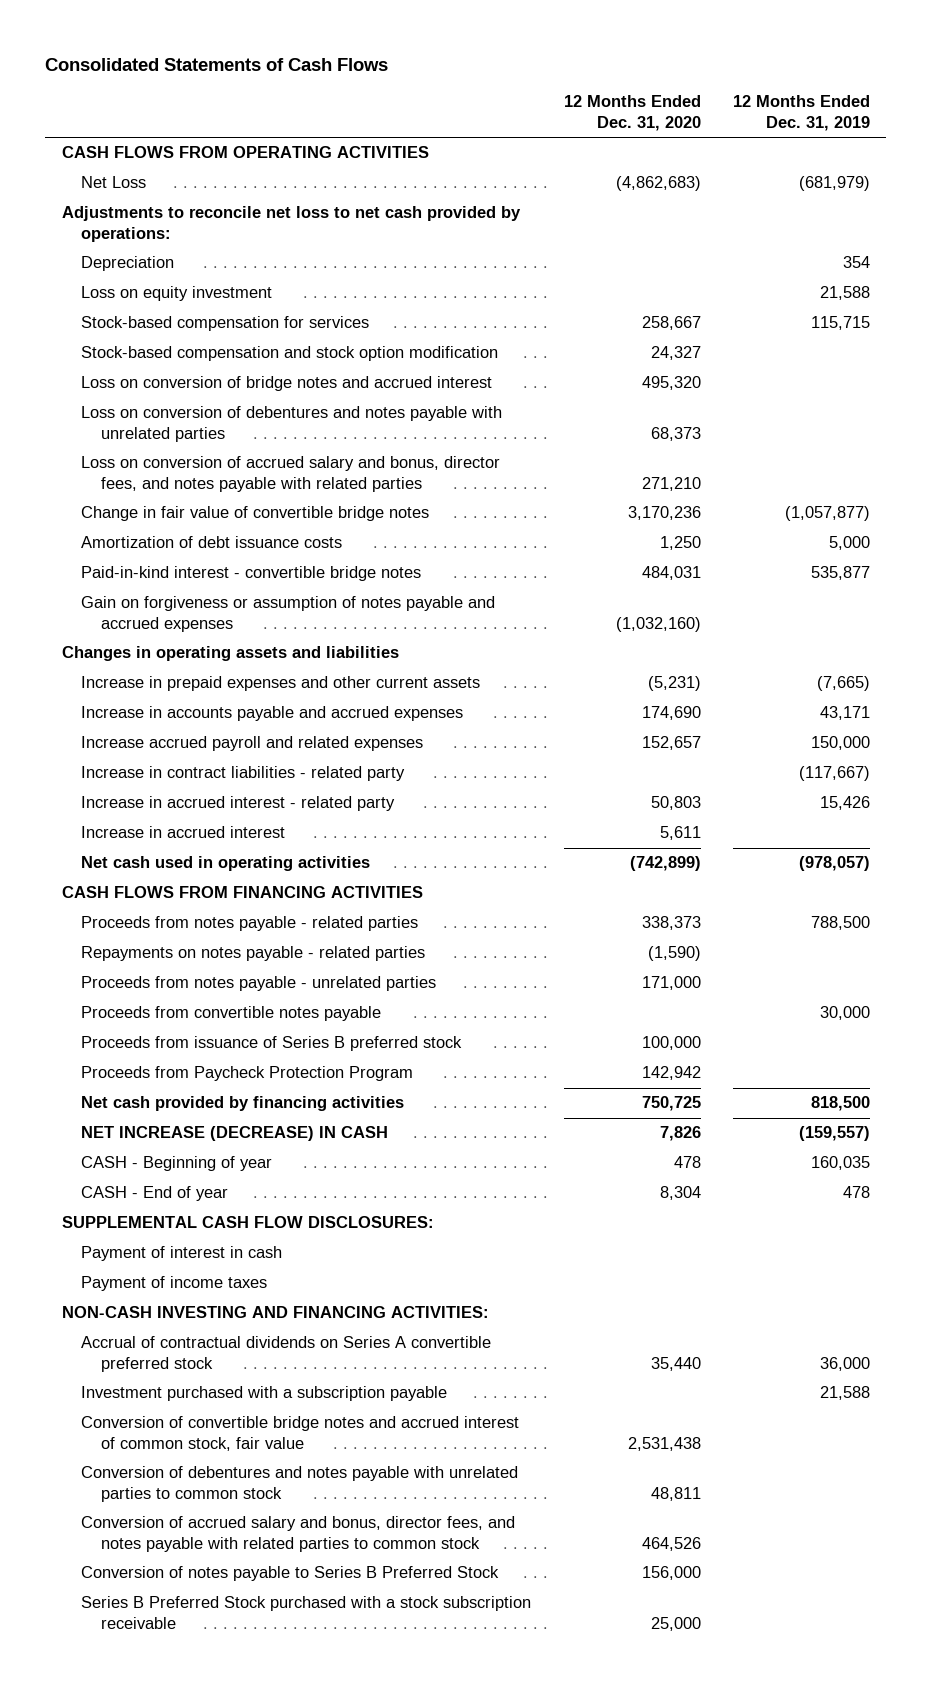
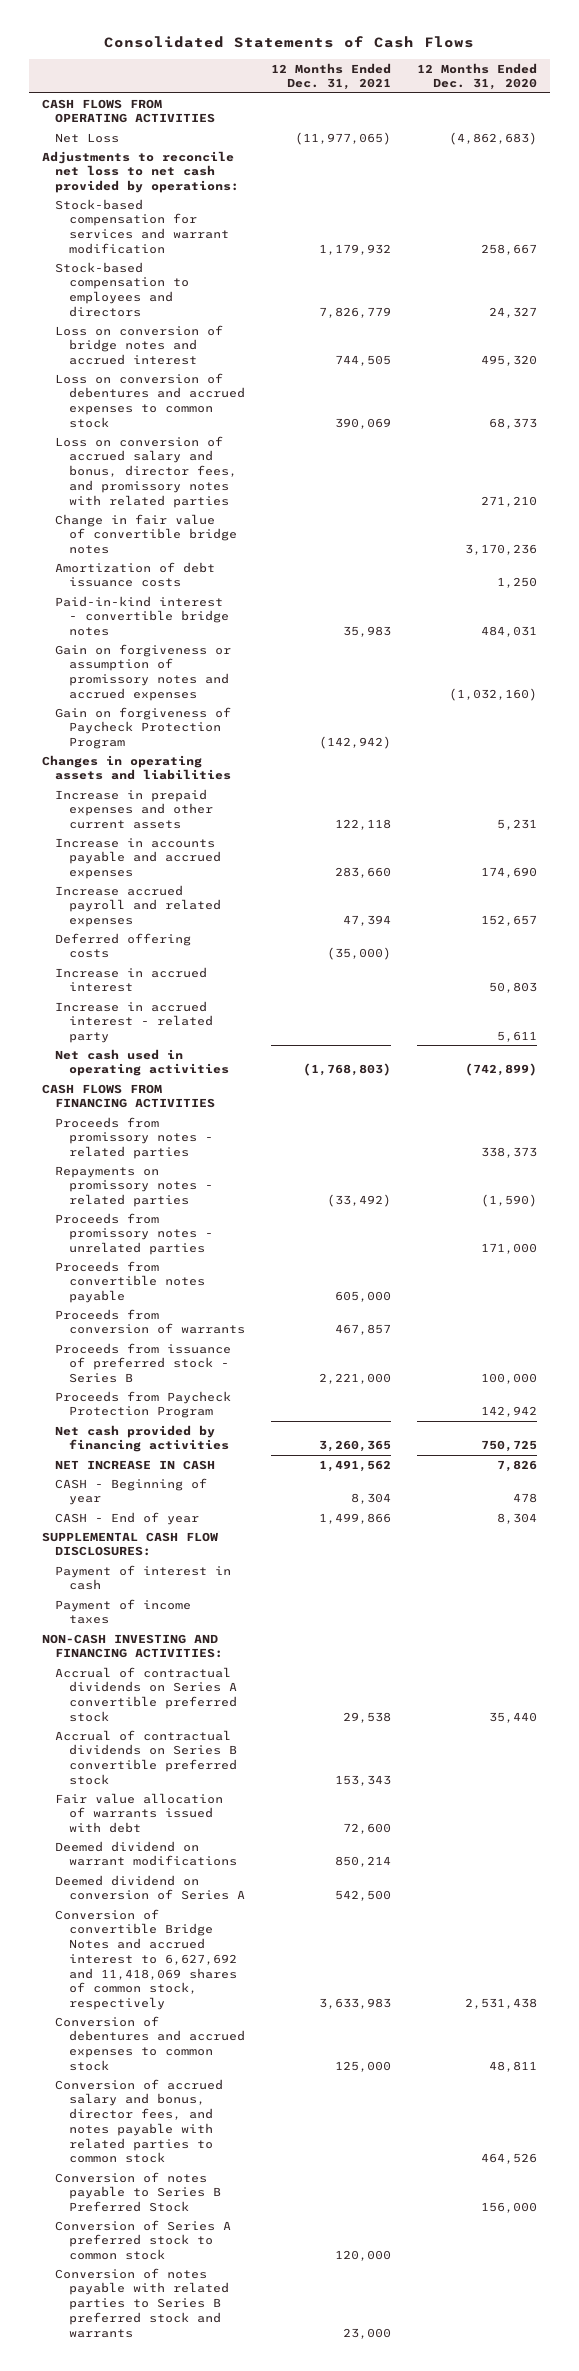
- | 12 Months Ended Dec. 31, 2020 | 12 Months Ended Dec. 31, 2019
+ | 12 Months Ended Dec. 31, 2021 | 12 Months Ended Dec. 31, 2020
- Depreciation | | 354
- Loss on equity investment | | 21,588
- Stock-based compensation for services | 258,667 | 115,715
- Stock-based compensation and stock option modification | 24,327 |
+ Stock-based compensation for services and warrant modification | 1,179,932 | 258,667
+ Stock-based compensation to employees and directors | 7,826,779 | 24,327
- Loss on conversion of debentures and notes payable with unrelated parties | 68,373 |
- Loss on conversion of accrued salary and bonus, director fees, and notes payable with related parties | 271,210 |
+ Loss on conversion of debentures and accrued expenses to common stock | 390,069 | 68,373
+ Loss on conversion of accrued salary and bonus, director fees, and promissory notes with related parties | | 271,210
- Gain on forgiveness or assumption of notes payable and accrued expenses | (1,032,160) |
+ Gain on forgiveness or assumption of promissory notes and accrued expenses | | (1,032,160)
+ Gain on forgiveness of Paycheck Protection Program | (142,942) |
- Increase in prepaid expenses and other current assets | (5,231) | (7,665)
+ Increase in prepaid expenses and other current assets | 122,118 | 5,231
- Increase in contract liabilities - related party | | (117,667)
- Increase in accrued interest - related party | 50,803 | 15,426
- Increase in accrued interest | 5,611 |
+ Deferred offering costs | (35,000) |
+ Increase in accrued interest | | 50,803
+ Increase in accrued interest - related party | | 5,611
- Proceeds from notes payable - related parties | 338,373 | 788,500
- Repayments on notes payable - related parties | (1,590) |
- Proceeds from notes payable - unrelated parties | 171,000 |
+ Proceeds from promissory notes - related parties | | 338,373
+ Repayments on promissory notes - related parties | (33,492) | (1,590)
+ Proceeds from promissory notes - unrelated parties | | 171,000
- Proceeds from issuance of Series B preferred stock | 100,000 |
+ Proceeds from conversion of warrants | 467,857 |
+ Proceeds from issuance of preferred stock - Series B | 2,221,000 | 100,000
- NET INCREASE (DECREASE) IN CASH | 7,826 | (159,557)
+ NET INCREASE IN CASH | 1,491,562 | 7,826
- Investment purchased with a subscription payable | | 21,588
- Conversion of convertible bridge notes and accrued interest of common stock, fair value | 2,531,438 |
- Conversion of debentures and notes payable with unrelated parties to common stock | 48,811 |
+ Accrual of contractual dividends on Series B convertible preferred stock | 153,343 |
+ Fair value allocation of warrants issued with debt | 72,600 |
+ Deemed dividend on warrant modifications | 850,214 |
+ Deemed dividend on conversion of Series A | 542,500 |
+ Conversion of convertible Bridge Notes and accrued interest to 6,627,692 and 11,418,069 shares of common stock, respectively | 3,633,983 | 2,531,438
+ Conversion of debentures and accrued expenses to common stock | 125,000 | 48,811
- Series B Preferred Stock purchased with a stock subscription receivable | 25,000 |
+ Conversion of Series A preferred stock to common stock | 120,000 |
+ Conversion of notes payable with related parties to Series B preferred stock and warrants | 23,000 |

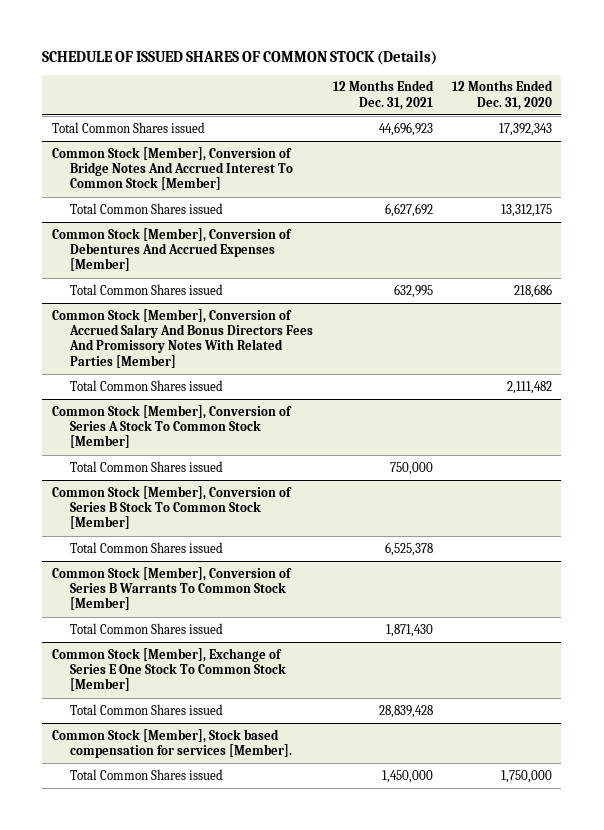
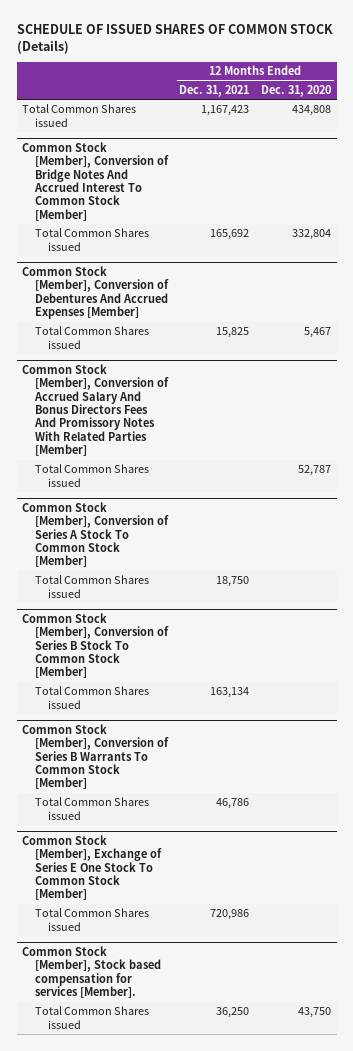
- Total Common Shares issued | 44,696,923 | 17,392,343
+ Total Common Shares issued | 1,167,423 | 434,808
@ Common Stock [Member], Conversion of Bridge Notes And Accrued Interest To Common Stock [Member]
- Total Common Shares issued | 6,627,692 | 13,312,175
+ Total Common Shares issued | 165,692 | 332,804
@ Common Stock [Member], Conversion of Debentures And Accrued Expenses [Member]
- Total Common Shares issued | 632,995 | 218,686
+ Total Common Shares issued | 15,825 | 5,467
@ Common Stock [Member], Conversion of Accrued Salary And Bonus Directors Fees And Promissory Notes With Related Parties [Member]
- Total Common Shares issued | | 2,111,482
+ Total Common Shares issued | | 52,787
@ Common Stock [Member], Conversion of Series A Stock To Common Stock [Member]
- Total Common Shares issued | 750,000 |
+ Total Common Shares issued | 18,750 |
@ Common Stock [Member], Conversion of Series B Stock To Common Stock [Member]
- Total Common Shares issued | 6,525,378 |
+ Total Common Shares issued | 163,134 |
@ Common Stock [Member], Conversion of Series B Warrants To Common Stock [Member]
- Total Common Shares issued | 1,871,430 |
+ Total Common Shares issued | 46,786 |
@ Common Stock [Member], Exchange of Series E One Stock To Common Stock [Member]
- Total Common Shares issued | 28,839,428 |
+ Total Common Shares issued | 720,986 |
@ Common Stock [Member], Stock based compensation for services [Member].
- Total Common Shares issued | 1,450,000 | 1,750,000
+ Total Common Shares issued | 36,250 | 43,750

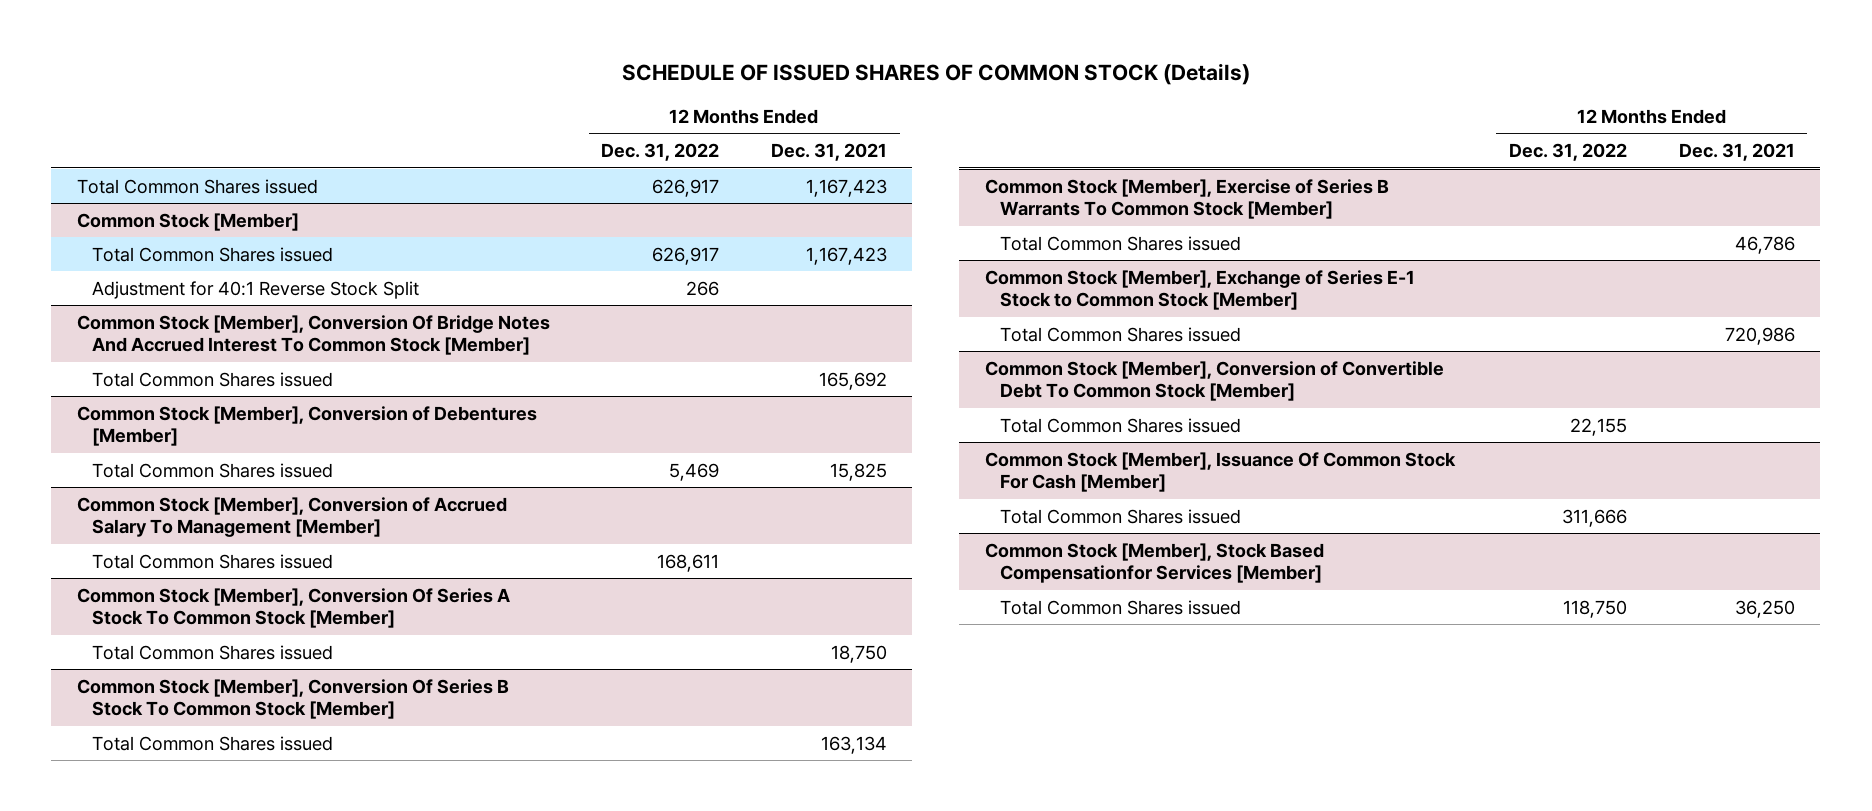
- | 12 Months Ended Dec. 31, 2021 | 12 Months Ended Dec. 31, 2020
+ | 12 Months Ended Dec. 31, 2022 | 12 Months Ended Dec. 31, 2021
- Common Stock [Member], Conversion of Bridge Notes And Accrued Interest To Common Stock [Member]
+ Common Stock [Member]
+ Total Common Shares issued | 626,917 | 1,167,423
+ Adjustment for 40:1 Reverse Stock Split | 266 |
+ Common Stock [Member], Conversion Of Bridge Notes And Accrued Interest To Common Stock [Member]
- Common Stock [Member], Conversion of Debentures And Accrued Expenses [Member]
+ Common Stock [Member], Conversion of Debentures [Member]
- Common Stock [Member], Conversion of Accrued Salary And Bonus Directors Fees And Promissory Notes With Related Parties [Member]
+ Common Stock [Member], Conversion of Accrued Salary To Management [Member]
- Common Stock [Member], Conversion of Series A Stock To Common Stock [Member]
+ Common Stock [Member], Conversion Of Series A Stock To Common Stock [Member]
- Common Stock [Member], Conversion of Series B Stock To Common Stock [Member]
+ Common Stock [Member], Conversion Of Series B Stock To Common Stock [Member]
- Common Stock [Member], Conversion of Series B Warrants To Common Stock [Member]
+ Common Stock [Member], Exercise of Series B Warrants To Common Stock [Member]
- Common Stock [Member], Exchange of Series E One Stock To Common Stock [Member]
+ Common Stock [Member], Exchange of Series E-1 Stock to Common Stock [Member]
- Common Stock [Member], Stock based compensation for services [Member].
+ Common Stock [Member], Conversion of Convertible Debt To Common Stock [Member]
+ Total Common Shares issued | 22,155 |
+ Common Stock [Member], Issuance Of Common Stock For Cash [Member]
+ Total Common Shares issued | 311,666 |
+ Common Stock [Member], Stock Based Compensationfor Services [Member]

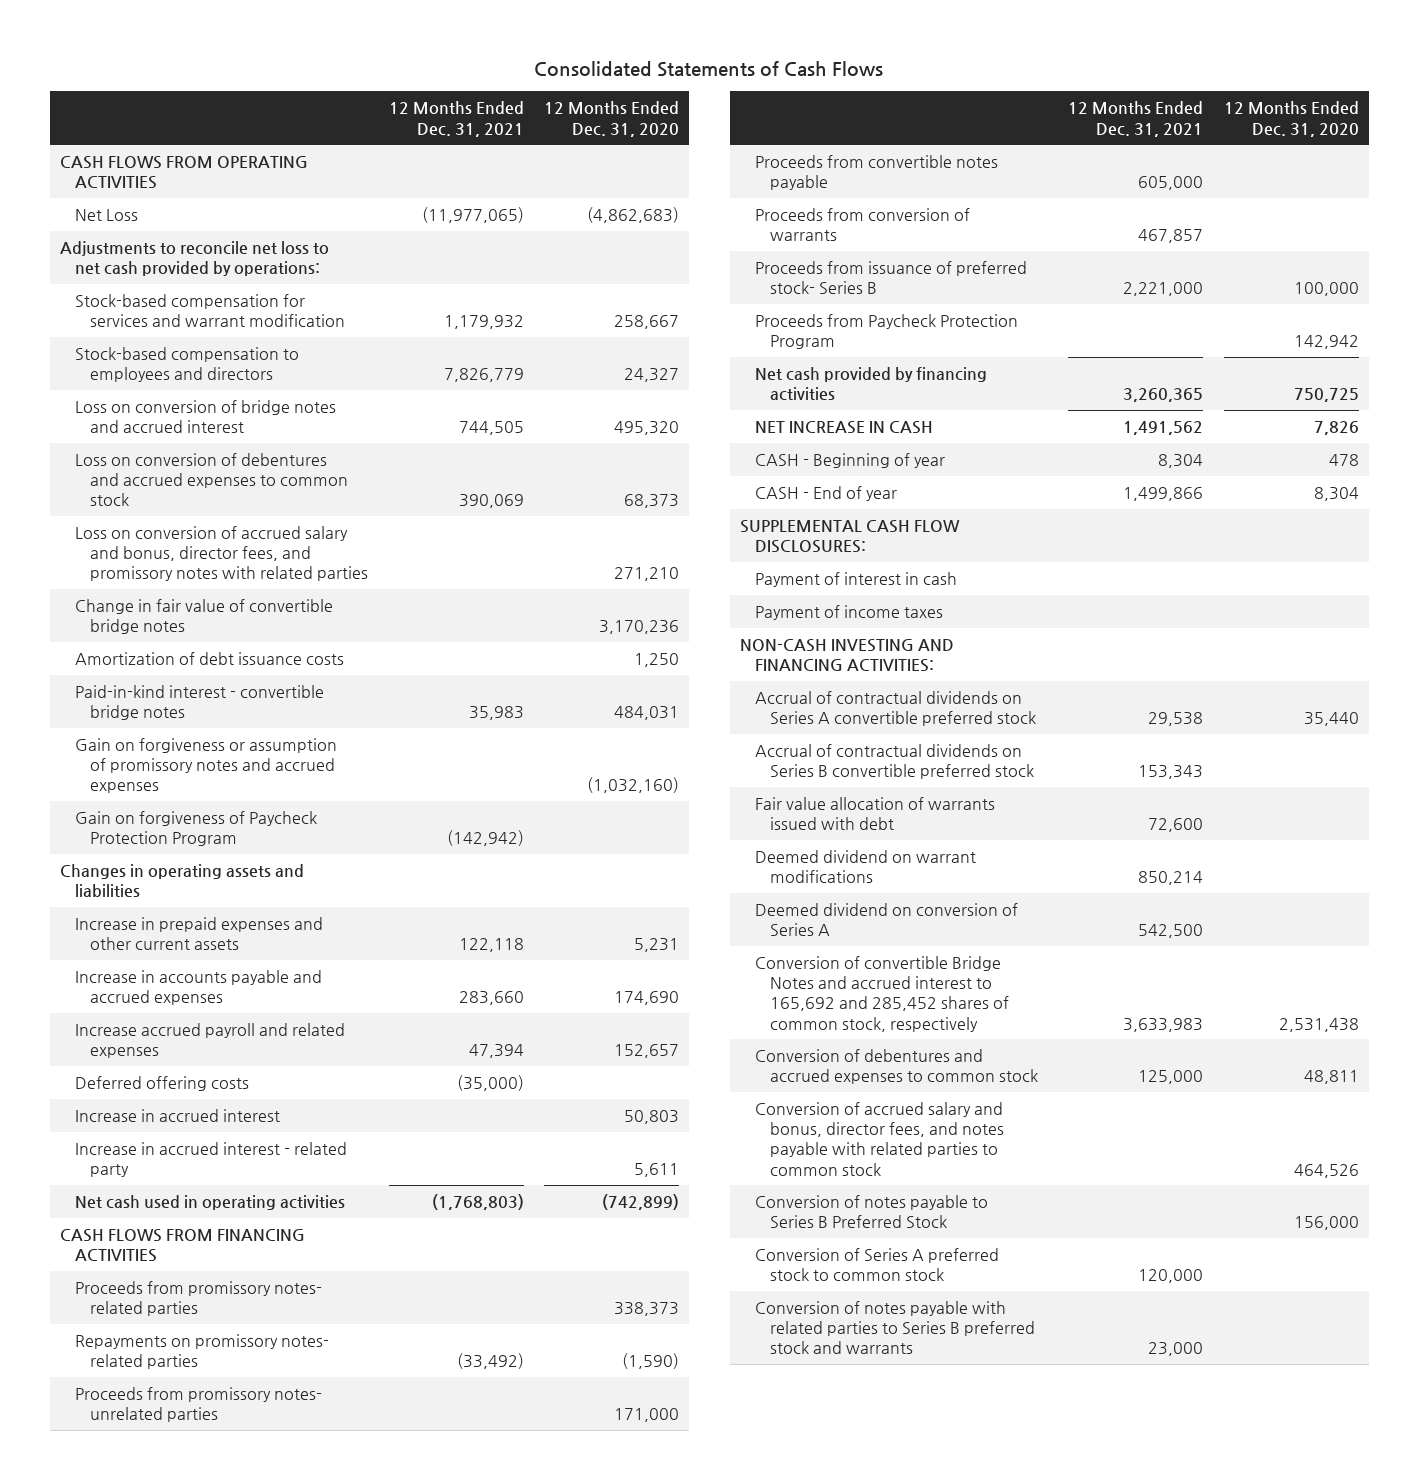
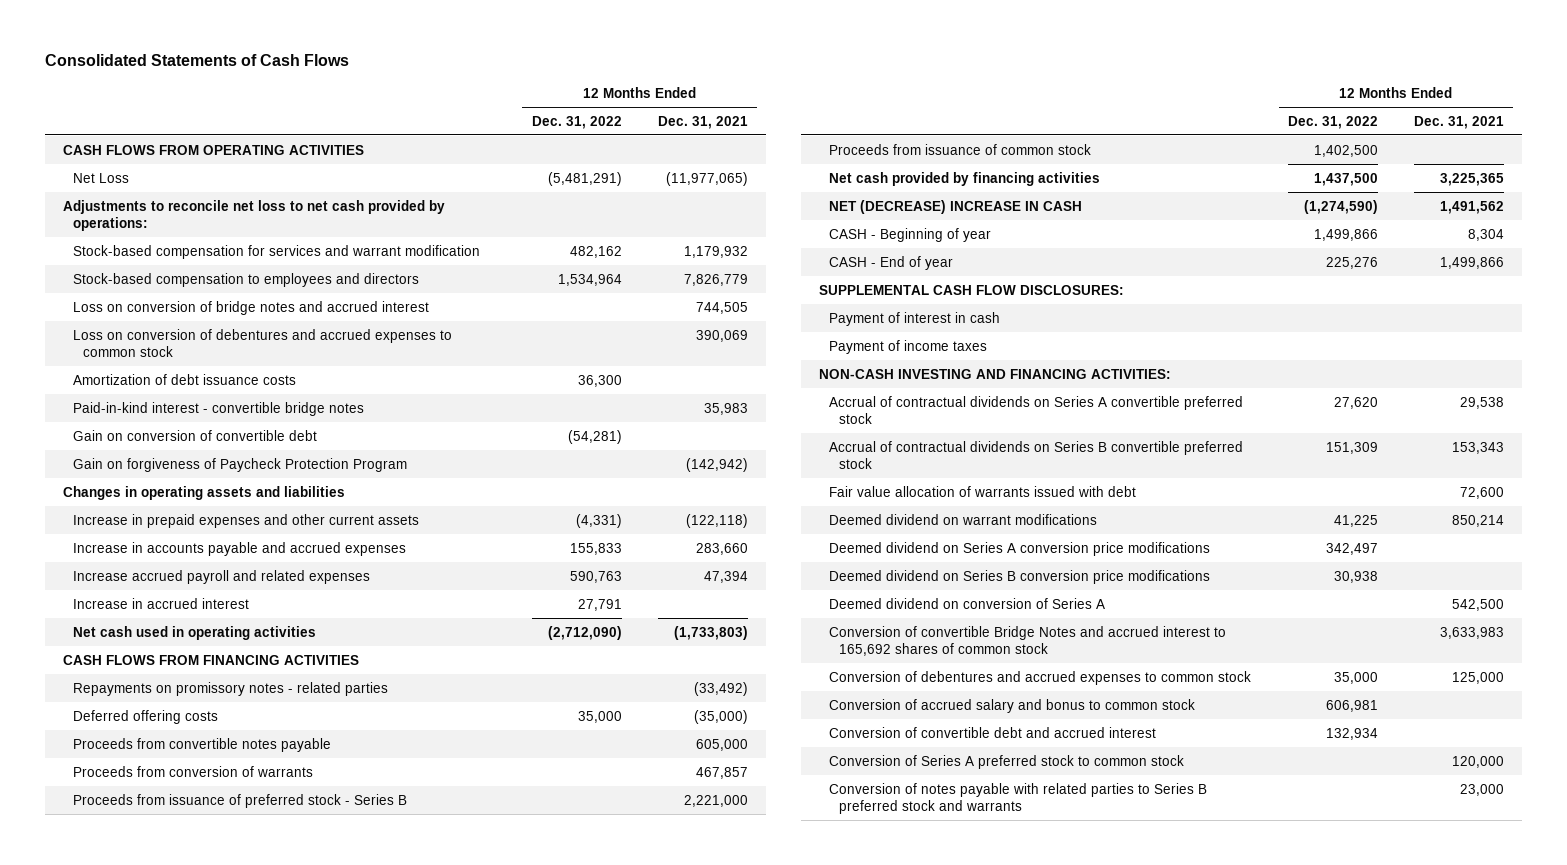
- | 12 Months Ended Dec. 31, 2021 | 12 Months Ended Dec. 31, 2020
+ | 12 Months Ended Dec. 31, 2022 | 12 Months Ended Dec. 31, 2021
- Loss on conversion of accrued salary and bonus, director fees, and promissory notes with related parties | | 271,210
- Change in fair value of convertible bridge notes | | 3,170,236
- Gain on forgiveness or assumption of promissory notes and accrued expenses | | (1,032,160)
+ Gain on conversion of convertible debt | (54,281) |
- Increase in prepaid expenses and other current assets | 122,118 | 5,231
+ Increase in prepaid expenses and other current assets | (4,331) | (122,118)
- Increase in accrued interest - related party | | 5,611
- Net cash used in operating activities | (1,768,803) | (742,899)
+ Net cash used in operating activities | (2,712,090) | (1,733,803)
- Proceeds from promissory notes- related parties | | 338,373
- Repayments on promissory notes- related parties | (33,492) | (1,590)
- Proceeds from promissory notes- unrelated parties | | 171,000
+ Repayments on promissory notes - related parties | | (33,492)
moved down: Deferred offering costs | 35,000 | (35,000)
- Proceeds from issuance of preferred stock- Series B | 2,221,000 | 100,000
- Proceeds from Paycheck Protection Program | | 142,942
- Net cash provided by financing activities | 3,260,365 | 750,725
- NET INCREASE IN CASH | 1,491,562 | 7,826
+ Proceeds from issuance of preferred stock - Series B | | 2,221,000
+ Proceeds from issuance of common stock | 1,402,500 |
+ Net cash provided by financing activities | 1,437,500 | 3,225,365
+ NET (DECREASE) INCREASE IN CASH | (1,274,590) | 1,491,562
+ Deemed dividend on Series A conversion price modifications | 342,497 |
+ Deemed dividend on Series B conversion price modifications | 30,938 |
- Conversion of convertible Bridge Notes and accrued interest to 165,692 and 285,452 shares of common stock, respectively | 3,633,983 | 2,531,438
+ Conversion of convertible Bridge Notes and accrued interest to 165,692 shares of common stock | | 3,633,983
- Conversion of accrued salary and bonus, director fees, and notes payable with related parties to common stock | | 464,526
- Conversion of notes payable to Series B Preferred Stock | | 156,000
+ Conversion of accrued salary and bonus to common stock | 606,981 |
+ Conversion of convertible debt and accrued interest | 132,934 |

